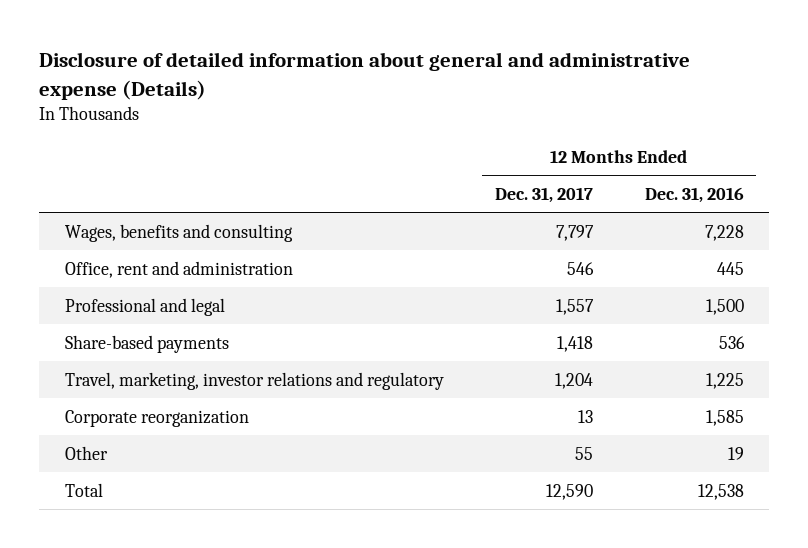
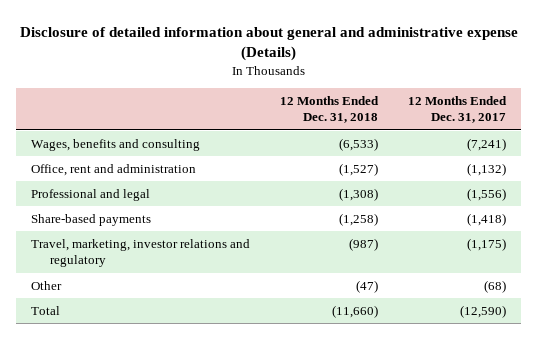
- | 12 Months Ended Dec. 31, 2017 | 12 Months Ended Dec. 31, 2016
+ | 12 Months Ended Dec. 31, 2018 | 12 Months Ended Dec. 31, 2017
- Wages, benefits and consulting | 7,797 | 7,228
- Office, rent and administration | 546 | 445
- Professional and legal | 1,557 | 1,500
- Share-based payments | 1,418 | 536
- Travel, marketing, investor relations and regulatory | 1,204 | 1,225
- Corporate reorganization | 13 | 1,585
- Other | 55 | 19
- Total | 12,590 | 12,538
+ Wages, benefits and consulting | (6,533) | (7,241)
+ Office, rent and administration | (1,527) | (1,132)
+ Professional and legal | (1,308) | (1,556)
+ Share-based payments | (1,258) | (1,418)
+ Travel, marketing, investor relations and regulatory | (987) | (1,175)
+ Other | (47) | (68)
+ Total | (11,660) | (12,590)

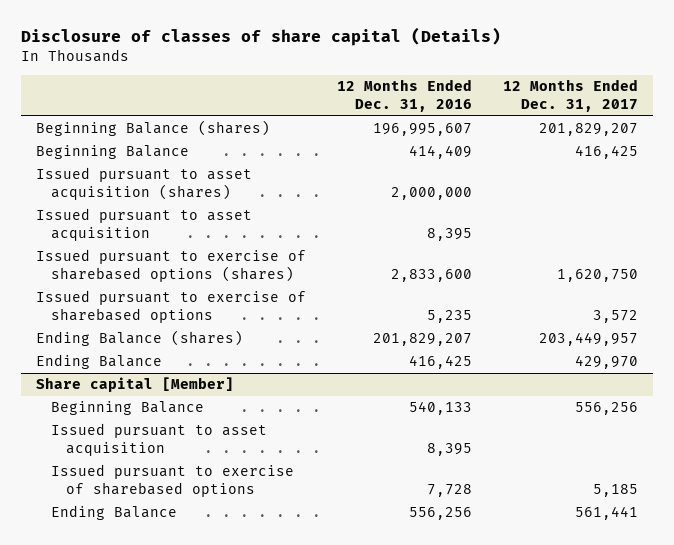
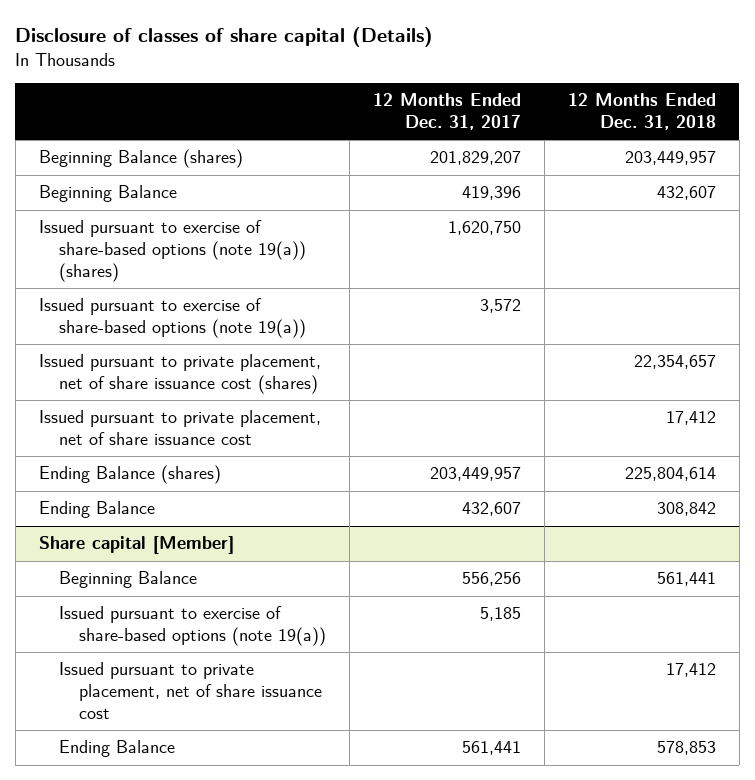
- | 12 Months Ended Dec. 31, 2016 | 12 Months Ended Dec. 31, 2017
+ | 12 Months Ended Dec. 31, 2017 | 12 Months Ended Dec. 31, 2018
- Beginning Balance | 414,409 | 416,425
- Issued pursuant to asset acquisition (shares) | 2,000,000 |
- Issued pursuant to asset acquisition | 8,395 |
- Issued pursuant to exercise of sharebased options (shares) | 2,833,600 | 1,620,750
- Issued pursuant to exercise of sharebased options | 5,235 | 3,572
+ Beginning Balance | 419,396 | 432,607
+ Issued pursuant to exercise of share-based options (note 19(a)) (shares) | 1,620,750 |
+ Issued pursuant to exercise of share-based options (note 19(a)) | 3,572 |
+ Issued pursuant to private placement, net of share issuance cost (shares) | | 22,354,657
+ Issued pursuant to private placement, net of share issuance cost | | 17,412
- Ending Balance | 416,425 | 429,970
+ Ending Balance | 432,607 | 308,842
@ Share capital [Member]
- Issued pursuant to asset acquisition | 8,395 |
- Issued pursuant to exercise of sharebased options | 7,728 | 5,185
+ Issued pursuant to exercise of share-based options (note 19(a)) | 5,185 |
+ Issued pursuant to private placement, net of share issuance cost | | 17,412

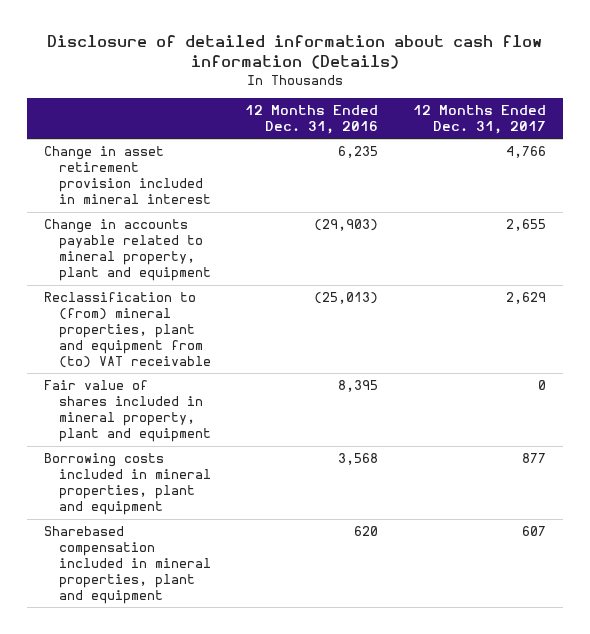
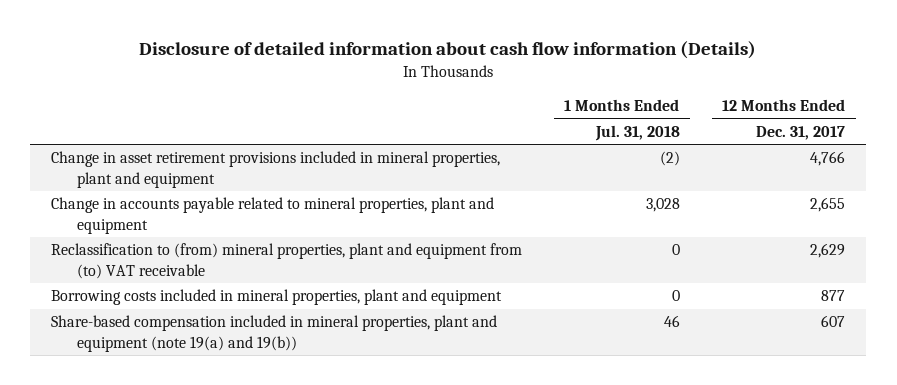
- | 12 Months Ended Dec. 31, 2016 | 12 Months Ended Dec. 31, 2017
+ | 1 Months Ended Jul. 31, 2018 | 12 Months Ended Dec. 31, 2017
- Change in asset retirement provision included in mineral interest | 6,235 | 4,766
- Change in accounts payable related to mineral property, plant and equipment | (29,903) | 2,655
+ Change in asset retirement provisions included in mineral properties, plant and equipment | (2) | 4,766
+ Change in accounts payable related to mineral properties, plant and equipment | 3,028 | 2,655
- Fair value of shares included in mineral property, plant and equipment | 8,395 | 0
- Sharebased compensation included in mineral properties, plant and equipment | 620 | 607
+ Share-based compensation included in mineral properties, plant and equipment (note 19(a) and 19(b)) | 46 | 607

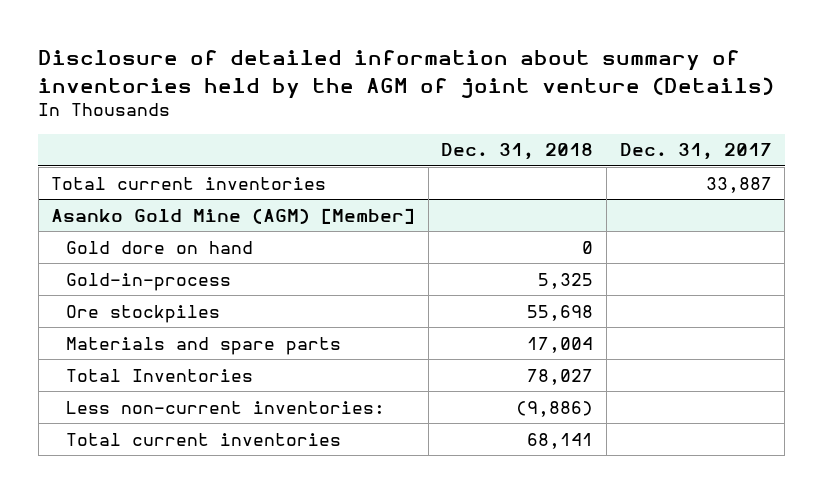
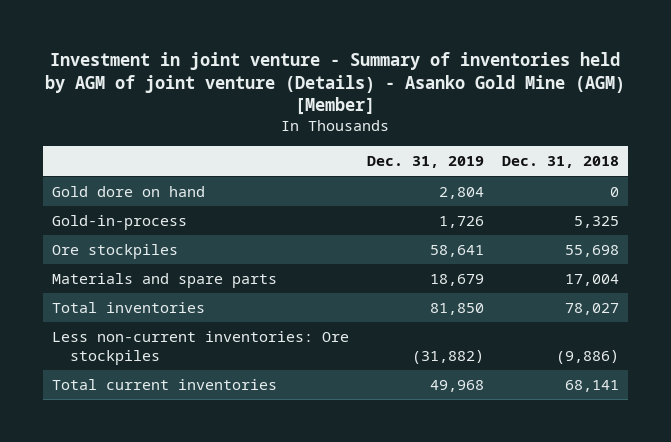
- Disclosure of detailed information about summary of inventories held by the AGM of joint venture (Details)
+ Investment in joint venture - Summary of inventories held by AGM of joint venture (Details) - Asanko Gold Mine (AGM) [Member]
- | Dec. 31, 2018 | Dec. 31, 2017
+ | Dec. 31, 2019 | Dec. 31, 2018
- Total current inventories | | 33,887
- Asanko Gold Mine (AGM) [Member]
- Total Inventories | 78,027 |
- Less non-current inventories: | (9,886) |
+ Total inventories | 81,850 | 78,027
+ Less non-current inventories: Ore stockpiles | (31,882) | (9,886)

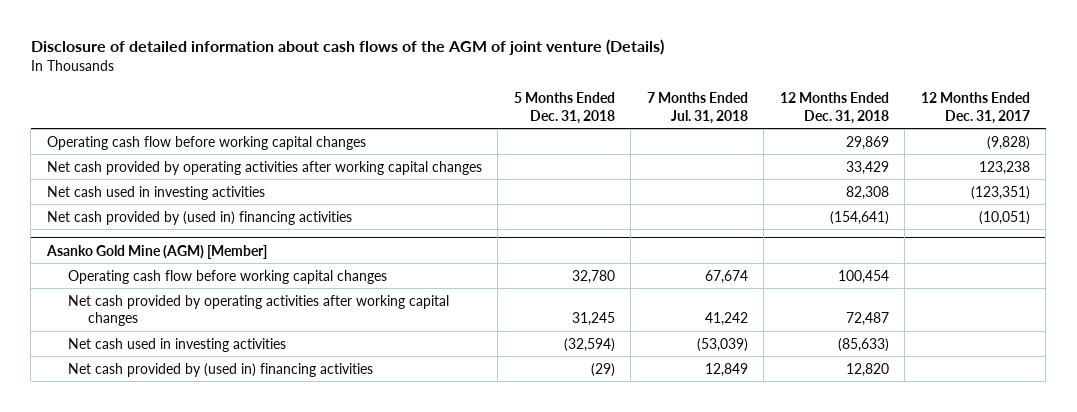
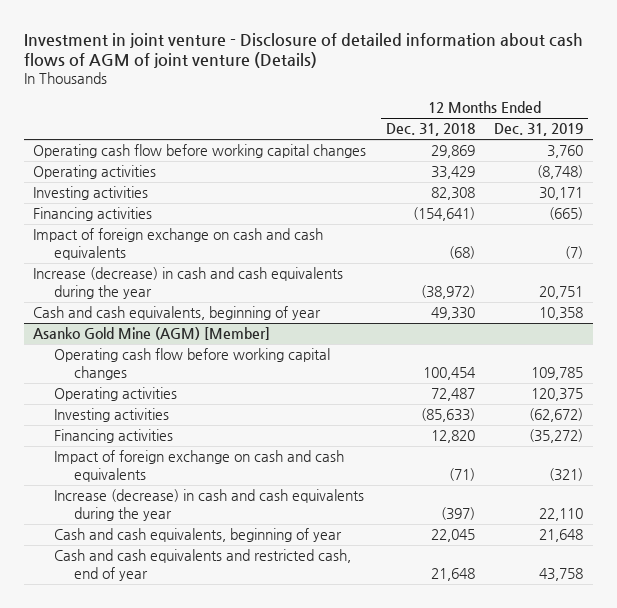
- Disclosure of detailed information about cash flows of the AGM of joint venture (Details)
+ Investment in joint venture - Disclosure of detailed information about cash flows of AGM of joint venture (Details)
- | 5 Months Ended Dec. 31, 2018 | 7 Months Ended Jul. 31, 2018 | 12 Months Ended Dec. 31, 2018 | 12 Months Ended Dec. 31, 2017
+ | 12 Months Ended Dec. 31, 2018 | 12 Months Ended Dec. 31, 2019
- Net cash provided by operating activities after working capital changes | | | 33,429 | 123,238
- Net cash used in investing activities | | | 82,308 | (123,351)
- Net cash provided by (used in) financing activities | | | (154,641) | (10,051)
+ Operating activities | 33,429 | (8,748)
+ Investing activities | 82,308 | 30,171
+ Financing activities | (154,641) | (665)
+ Impact of foreign exchange on cash and cash equivalents | (68) | (7)
+ Increase (decrease) in cash and cash equivalents during the year | (38,972) | 20,751
+ Cash and cash equivalents, beginning of year | 49,330 | 10,358
@ Asanko Gold Mine (AGM) [Member]
- Net cash provided by operating activities after working capital changes | 31,245 | 41,242 | 72,487 |
- Net cash used in investing activities | (32,594) | (53,039) | (85,633) |
- Net cash provided by (used in) financing activities | (29) | 12,849 | 12,820 |
+ Operating activities | 72,487 | 120,375
+ Investing activities | (85,633) | (62,672)
+ Financing activities | 12,820 | (35,272)
+ Impact of foreign exchange on cash and cash equivalents | (71) | (321)
+ Increase (decrease) in cash and cash equivalents during the year | (397) | 22,110
+ Cash and cash equivalents, beginning of year | 22,045 | 21,648
+ Cash and cash equivalents and restricted cash, end of year | 21,648 | 43,758

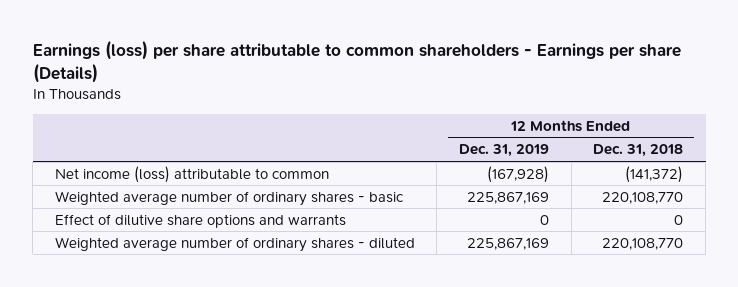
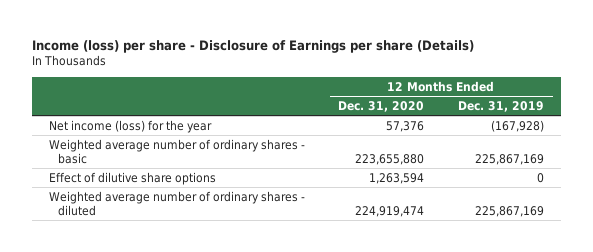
- Earnings (loss) per share attributable to common shareholders - Earnings per share (Details)
+ Income (loss) per share - Disclosure of Earnings per share (Details)
- | 12 Months Ended Dec. 31, 2019 | 12 Months Ended Dec. 31, 2018
+ | 12 Months Ended Dec. 31, 2020 | 12 Months Ended Dec. 31, 2019
- Net income (loss) attributable to common | (167,928) | (141,372)
+ Net income (loss) for the year | 57,376 | (167,928)
- Effect of dilutive share options and warrants | 0 | 0
+ Effect of dilutive share options | 1,263,594 | 0

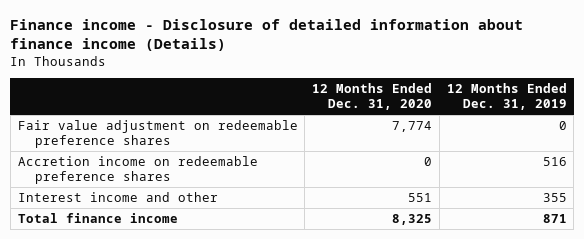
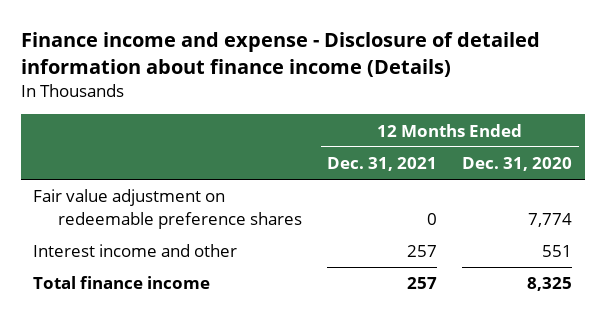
- Finance income - Disclosure of detailed information about finance income (Details)
+ Finance income and expense - Disclosure of detailed information about finance income (Details)
- | 12 Months Ended Dec. 31, 2020 | 12 Months Ended Dec. 31, 2019
+ | 12 Months Ended Dec. 31, 2021 | 12 Months Ended Dec. 31, 2020
- Accretion income on redeemable preference shares | 0 | 516

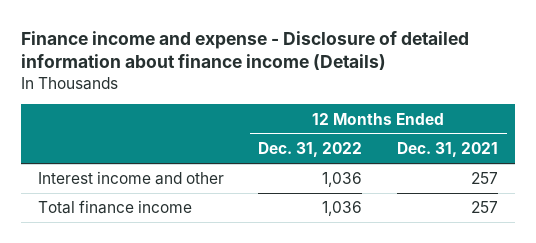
- | 12 Months Ended Dec. 31, 2021 | 12 Months Ended Dec. 31, 2020
+ | 12 Months Ended Dec. 31, 2022 | 12 Months Ended Dec. 31, 2021
- Fair value adjustment on redeemable preference shares | 0 | 7,774

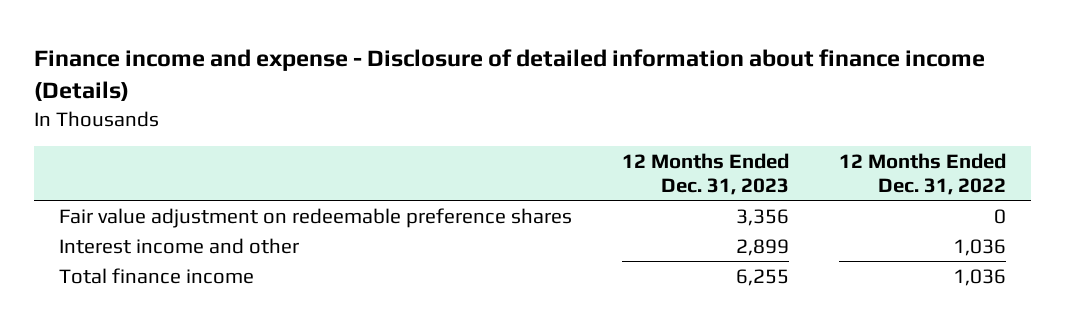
- | 12 Months Ended Dec. 31, 2022 | 12 Months Ended Dec. 31, 2021
+ | 12 Months Ended Dec. 31, 2023 | 12 Months Ended Dec. 31, 2022
+ Fair value adjustment on redeemable preference shares | 3,356 | 0

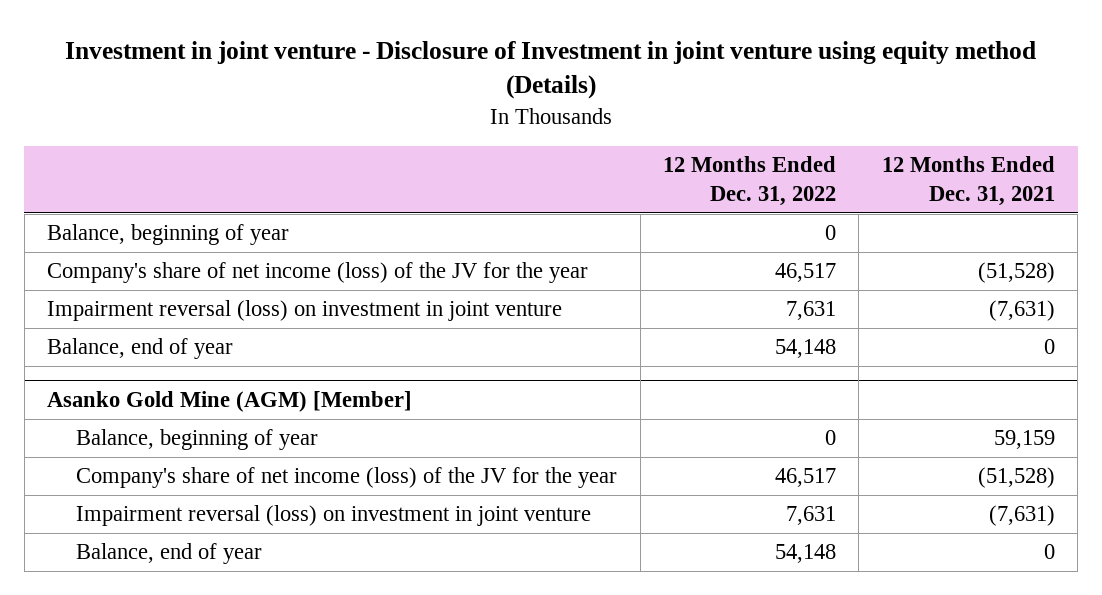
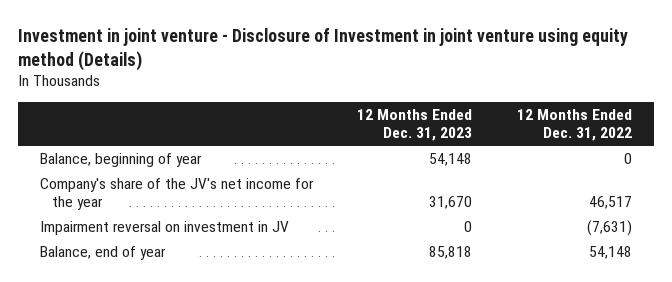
- | 12 Months Ended Dec. 31, 2022 | 12 Months Ended Dec. 31, 2021
+ | 12 Months Ended Dec. 31, 2023 | 12 Months Ended Dec. 31, 2022
- Company's share of net income (loss) of the JV for the year | 46,517 | (51,528)
- Impairment reversal (loss) on investment in joint venture | 7,631 | (7,631)
- Balance, end of year | 54,148 | 0
- Asanko Gold Mine (AGM) [Member]
- Balance, beginning of year | 0 | 59,159
- Company's share of net income (loss) of the JV for the year | 46,517 | (51,528)
- Impairment reversal (loss) on investment in joint venture | 7,631 | (7,631)
+ Company's share of the JV's net income for the year | 31,670 | 46,517
+ Impairment reversal on investment in JV | 0 | (7,631)

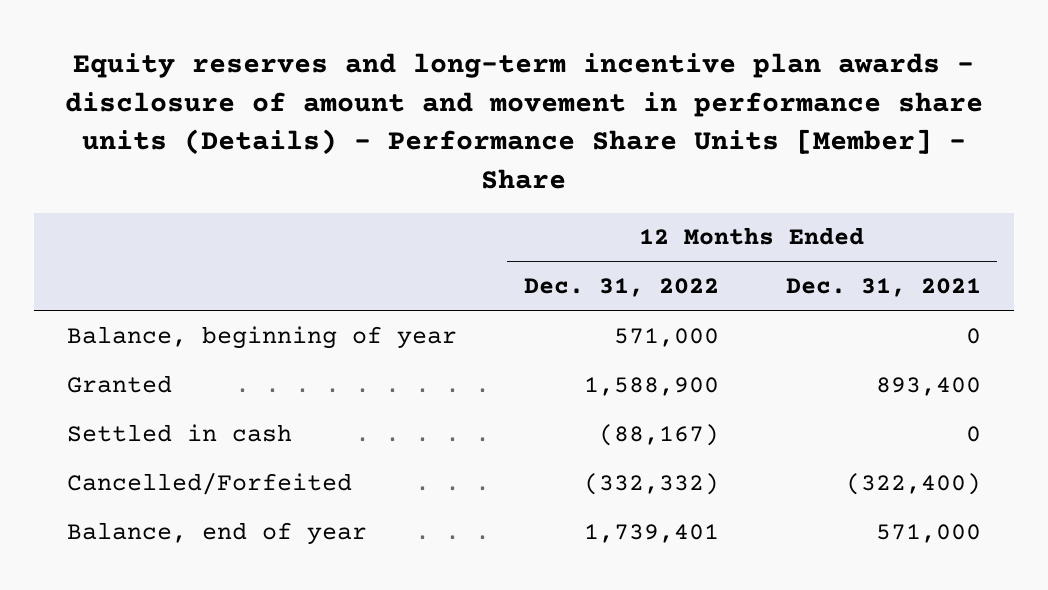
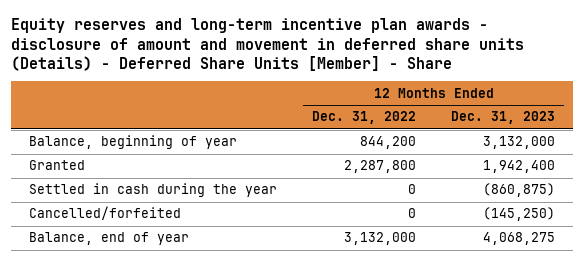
- Equity reserves and long-term incentive plan awards - disclosure of amount and movement in performance share units (Details) - Performance Share Units [Member] - Share
+ Equity reserves and long-term incentive plan awards - disclosure of amount and movement in deferred share units (Details) - Deferred Share Units [Member] - Share
- | 12 Months Ended Dec. 31, 2022 | 12 Months Ended Dec. 31, 2021
+ | 12 Months Ended Dec. 31, 2022 | 12 Months Ended Dec. 31, 2023
- Balance, beginning of year | 571,000 | 0
- Granted | 1,588,900 | 893,400
- Settled in cash | (88,167) | 0
- Cancelled/Forfeited | (332,332) | (322,400)
- Balance, end of year | 1,739,401 | 571,000
+ Balance, beginning of year | 844,200 | 3,132,000
+ Granted | 2,287,800 | 1,942,400
+ Settled in cash during the year | 0 | (860,875)
+ Cancelled/forfeited | 0 | (145,250)
+ Balance, end of year | 3,132,000 | 4,068,275

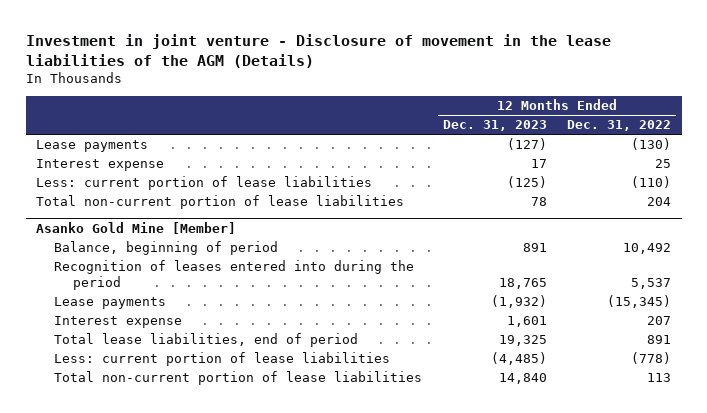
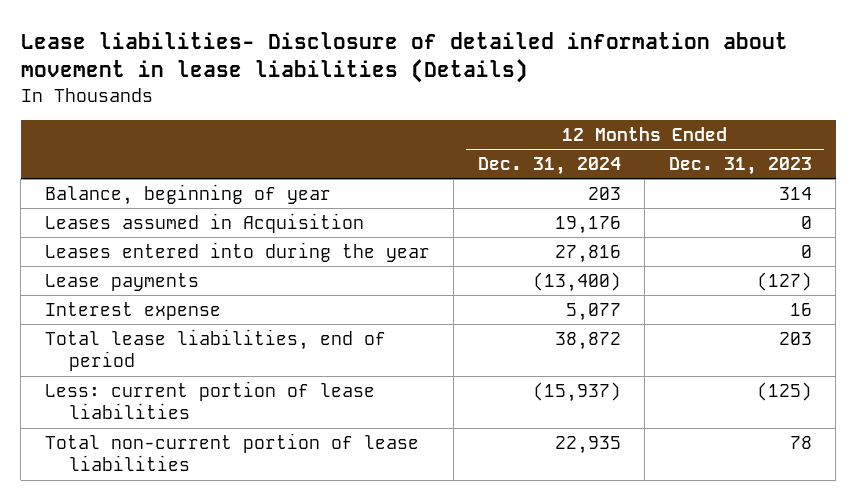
- Investment in joint venture - Disclosure of movement in the lease liabilities of the AGM (Details)
+ Lease liabilities- Disclosure of detailed information about movement in lease liabilities (Details)
- | 12 Months Ended Dec. 31, 2023 | 12 Months Ended Dec. 31, 2022
+ | 12 Months Ended Dec. 31, 2024 | 12 Months Ended Dec. 31, 2023
+ Balance, beginning of year | 203 | 314
+ Leases assumed in Acquisition | 19,176 | 0
+ Leases entered into during the year | 27,816 | 0
- Interest expense | 17 | 25
+ Interest expense | 5,077 | 16
+ Total lease liabilities, end of period | 38,872 | 203
- Asanko Gold Mine [Member]
- Balance, beginning of period | 891 | 10,492
- Recognition of leases entered into during the period | 18,765 | 5,537
- Lease payments | (1,932) | (15,345)
- Interest expense | 1,601 | 207
- Total lease liabilities, end of period | 19,325 | 891
- Less: current portion of lease liabilities | (4,485) | (778)
- Total non-current portion of lease liabilities | 14,840 | 113

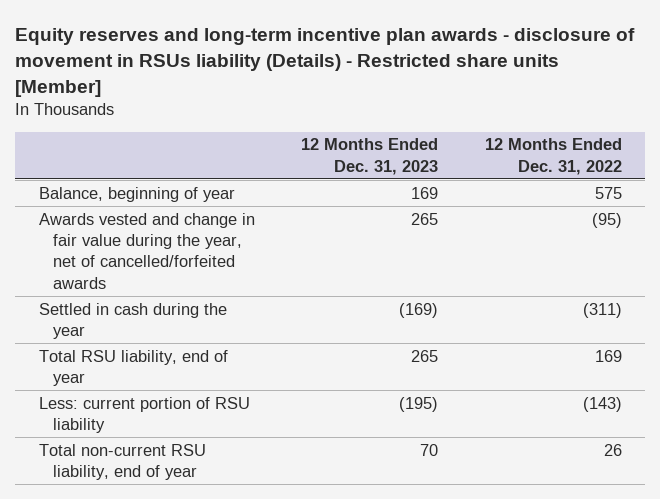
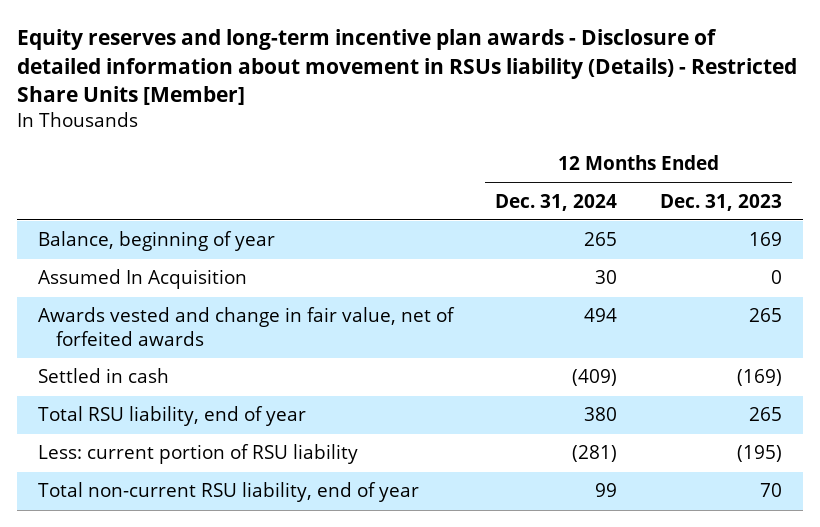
- Equity reserves and long-term incentive plan awards - disclosure of movement in RSUs liability (Details) - Restricted share units [Member]
+ Equity reserves and long-term incentive plan awards - Disclosure of detailed information about movement in RSUs liability (Details) - Restricted Share Units [Member]
- | 12 Months Ended Dec. 31, 2023 | 12 Months Ended Dec. 31, 2022
+ | 12 Months Ended Dec. 31, 2024 | 12 Months Ended Dec. 31, 2023
- Awards vested and change in fair value during the year, net of cancelled/forfeited awards | 265 | (95)
- Settled in cash during the year | (169) | (311)
+ Assumed In Acquisition | 30 | 0
+ Awards vested and change in fair value, net of forfeited awards | 494 | 265
+ Settled in cash | (409) | (169)

